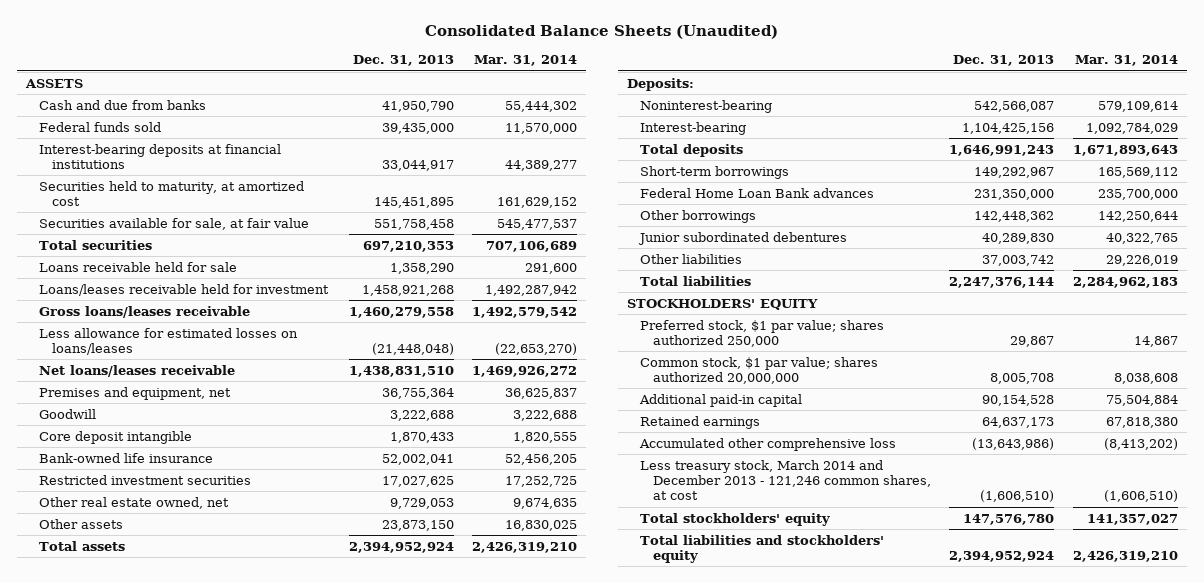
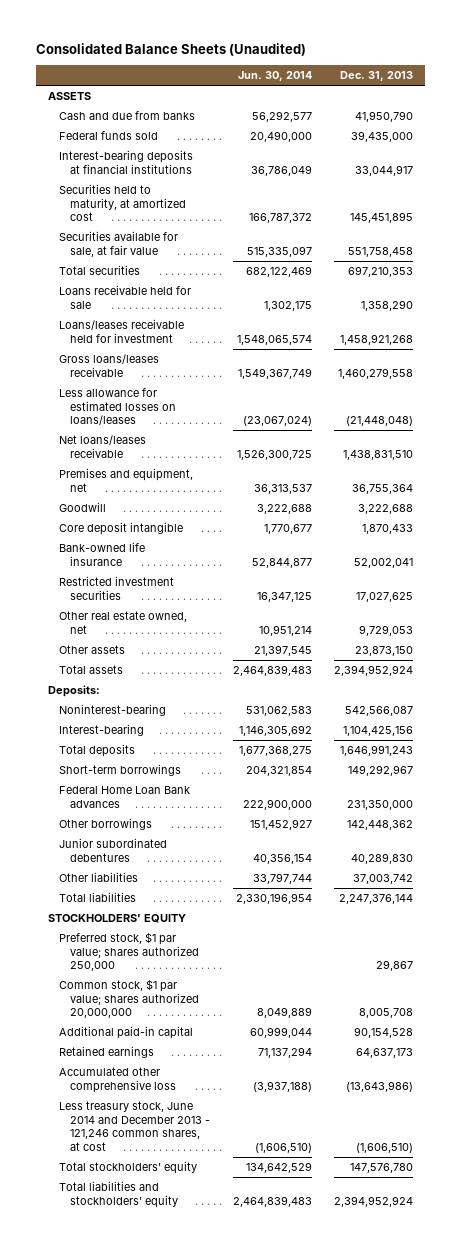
- | Dec. 31, 2013 | Mar. 31, 2014
+ | Jun. 30, 2014 | Dec. 31, 2013
- Less treasury stock, March 2014 and December 2013 - 121,246 common shares, at cost | (1,606,510) | (1,606,510)
+ Less treasury stock, June 2014 and December 2013 - 121,246 common shares, at cost | (1,606,510) | (1,606,510)

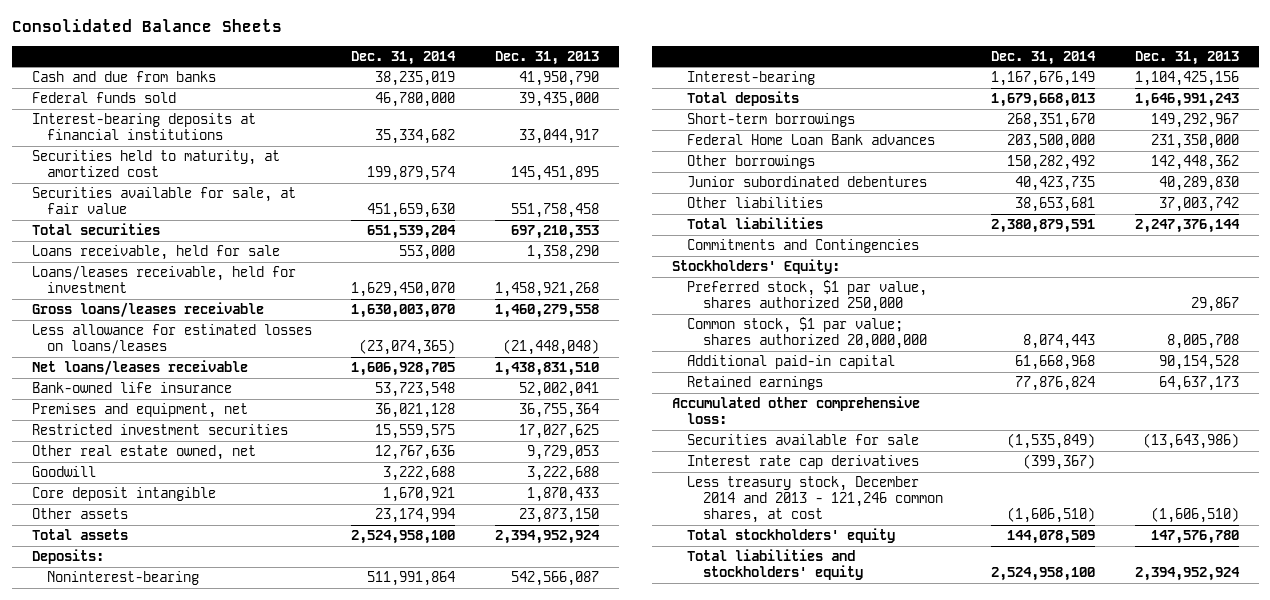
- Consolidated Balance Sheets (Unaudited)
+ Consolidated Balance Sheets
- | Jun. 30, 2014 | Dec. 31, 2013
+ | Dec. 31, 2014 | Dec. 31, 2013
- ASSETS
- Loans receivable held for sale | 1,302,175 | 1,358,290
- Loans/leases receivable held for investment | 1,548,065,574 | 1,458,921,268
+ Loans receivable, held for sale | 553,000 | 1,358,290
+ Loans/leases receivable, held for investment | 1,629,450,070 | 1,458,921,268
moved down: Premises and equipment, net | 36,021,128 | 36,755,364
moved down: Goodwill | 3,222,688 | 3,222,688
moved down: Core deposit intangible | 1,670,921 | 1,870,433
- STOCKHOLDERS' EQUITY
- Preferred stock, $1 par value; shares authorized 250,000 | | 29,867
+ Commitments and Contingencies
+ Stockholders' Equity:
+ Preferred stock, $1 par value, shares authorized 250,000 | | 29,867
- Accumulated other comprehensive loss | (3,937,188) | (13,643,986)
- Less treasury stock, June 2014 and December 2013 - 121,246 common shares, at cost | (1,606,510) | (1,606,510)
+ Accumulated other comprehensive loss:
+ Securities available for sale | (1,535,849) | (13,643,986)
+ Interest rate cap derivatives | (399,367) |
+ Less treasury stock, December 2014 and 2013 - 121,246 common shares, at cost | (1,606,510) | (1,606,510)

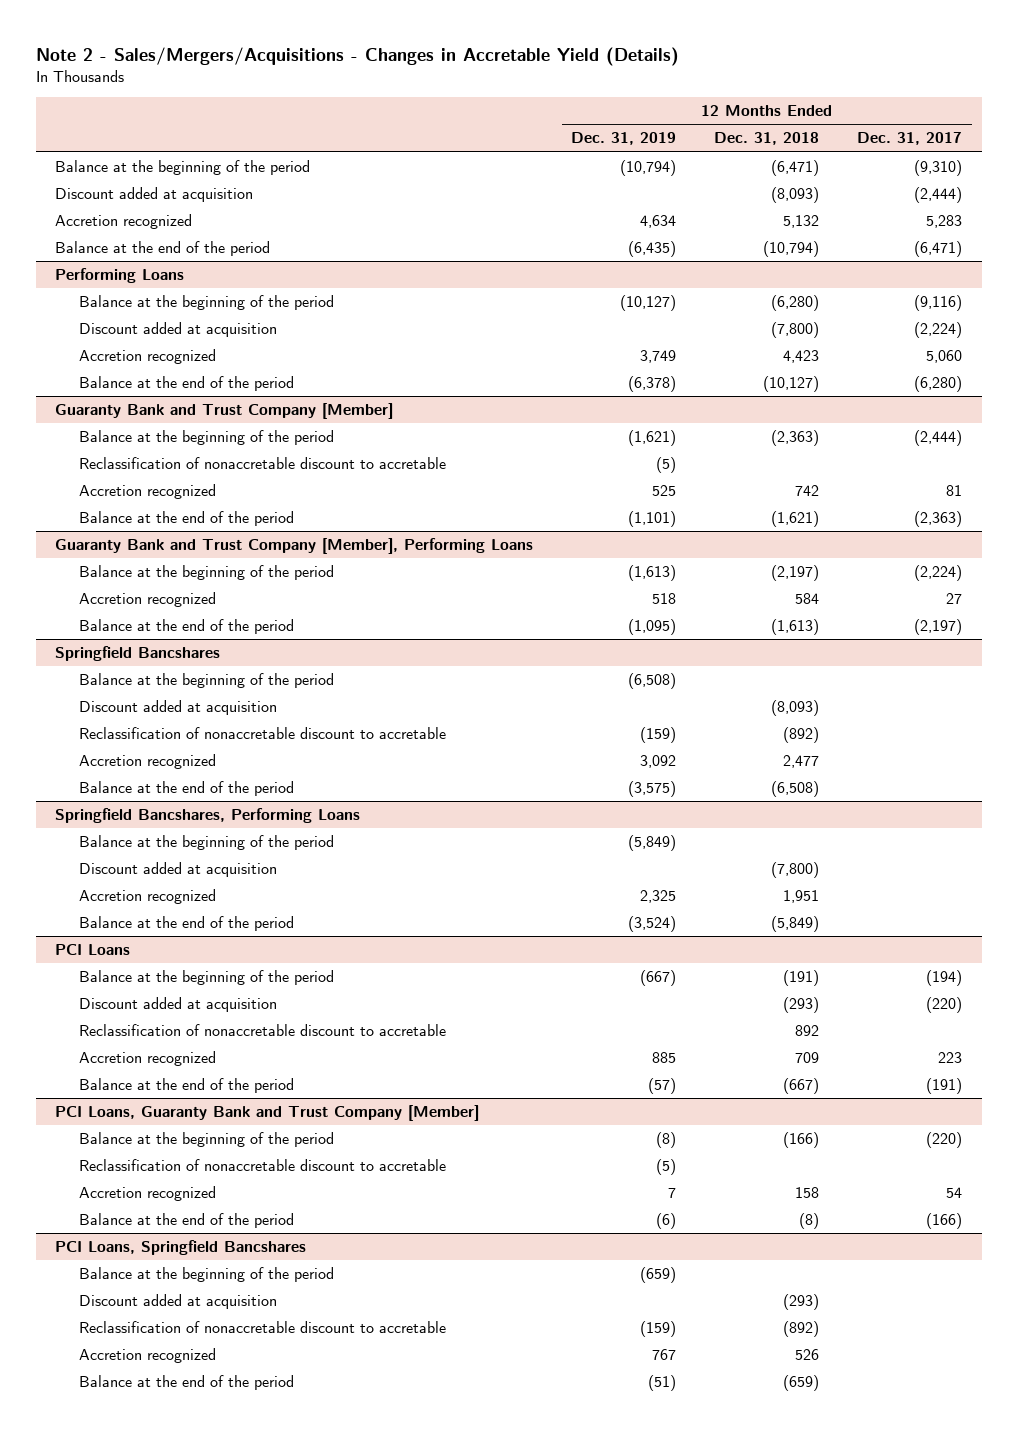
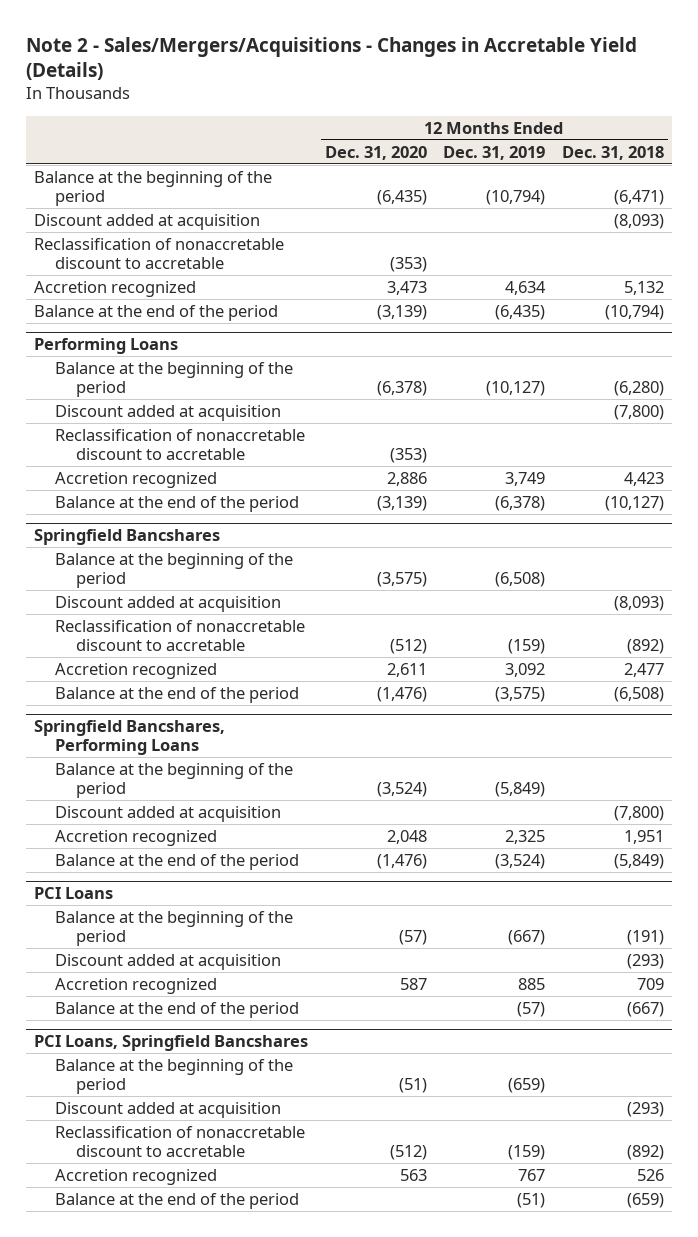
- | 12 Months Ended Dec. 31, 2019 | 12 Months Ended Dec. 31, 2018 | 12 Months Ended Dec. 31, 2017
+ | 12 Months Ended Dec. 31, 2020 | 12 Months Ended Dec. 31, 2019 | 12 Months Ended Dec. 31, 2018
+ Reclassification of nonaccretable discount to accretable | (353) | |
@ Performing Loans
+ Reclassification of nonaccretable discount to accretable | (353) | |
- Guaranty Bank and Trust Company [Member]
- Balance at the beginning of the period | (1,621) | (2,363) | (2,444)
- Reclassification of nonaccretable discount to accretable | (5) | |
- Accretion recognized | 525 | 742 | 81
- Balance at the end of the period | (1,101) | (1,621) | (2,363)
- Guaranty Bank and Trust Company [Member], Performing Loans
- Balance at the beginning of the period | (1,613) | (2,197) | (2,224)
- Accretion recognized | 518 | 584 | 27
- Balance at the end of the period | (1,095) | (1,613) | (2,197)
@ PCI Loans
- Reclassification of nonaccretable discount to accretable | | 892 |
- PCI Loans, Guaranty Bank and Trust Company [Member]
- Balance at the beginning of the period | (8) | (166) | (220)
- Reclassification of nonaccretable discount to accretable | (5) | |
- Accretion recognized | 7 | 158 | 54
- Balance at the end of the period | (6) | (8) | (166)

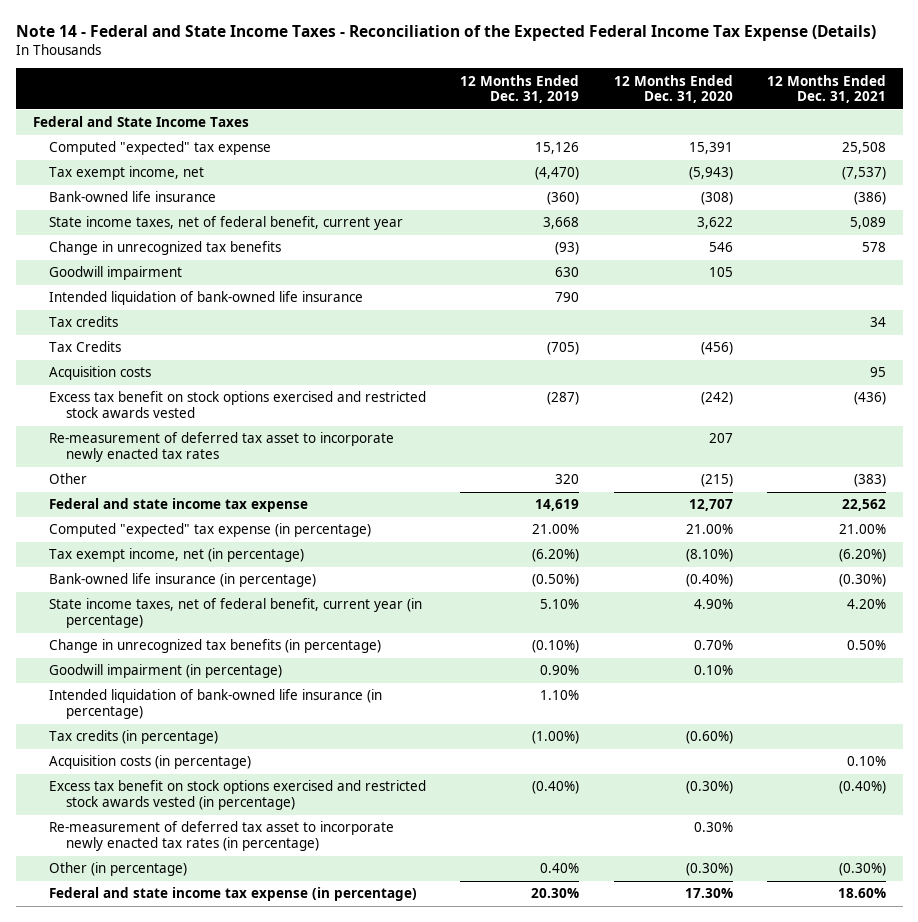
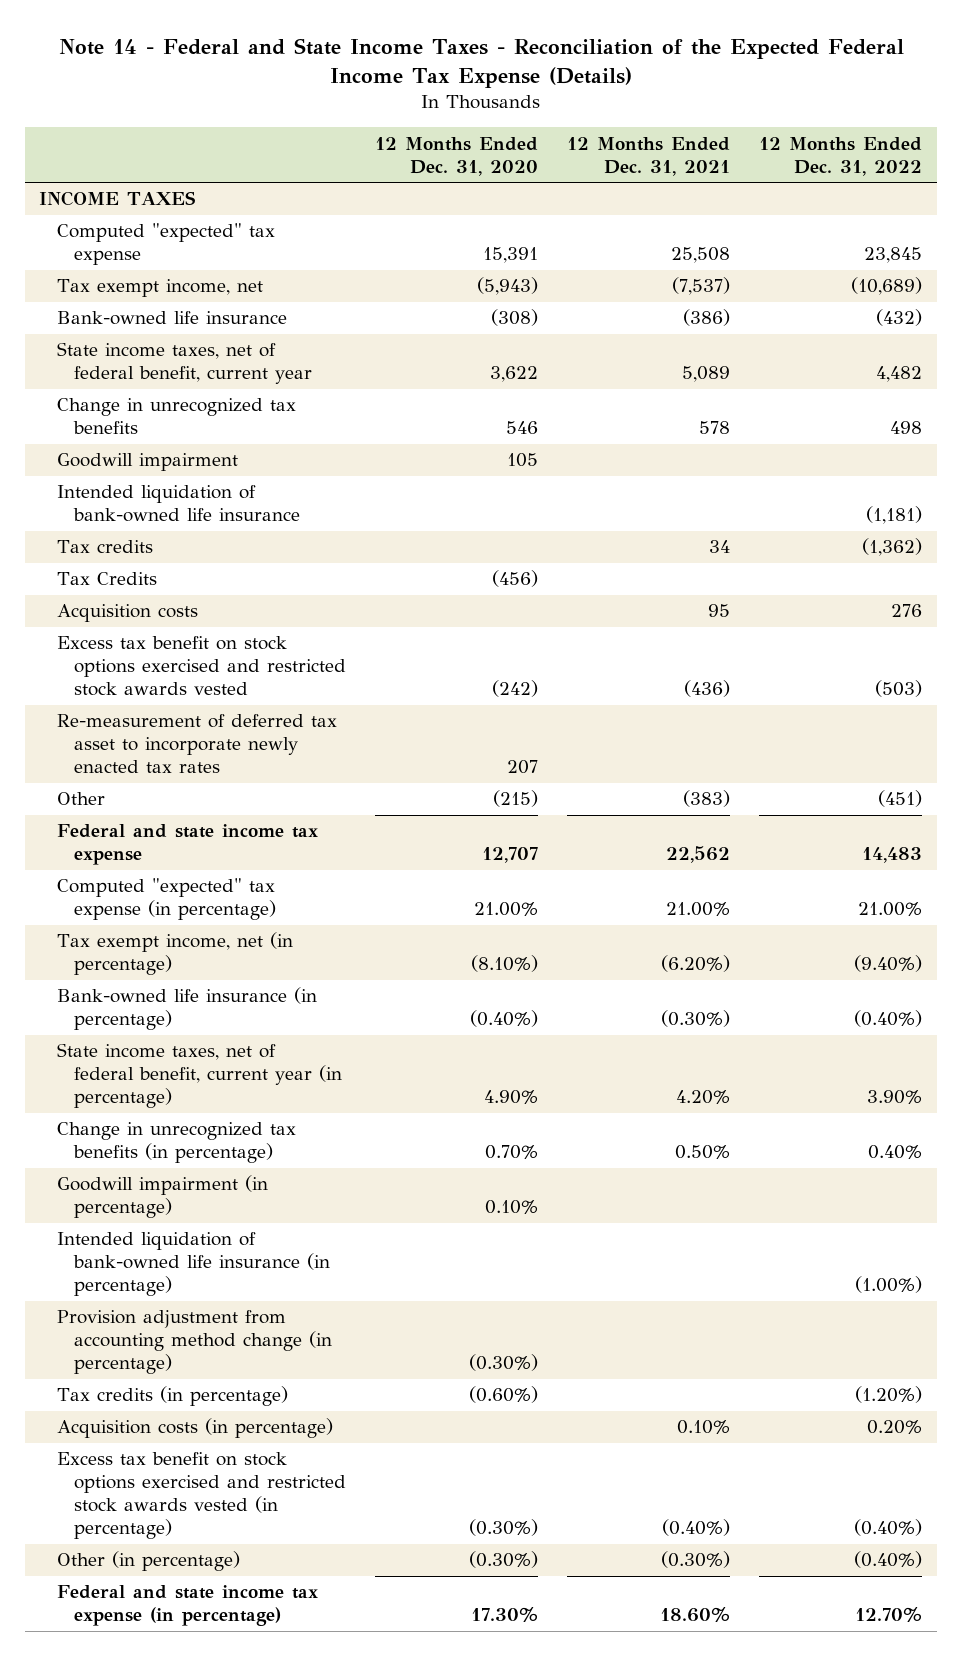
- | 12 Months Ended Dec. 31, 2019 | 12 Months Ended Dec. 31, 2020 | 12 Months Ended Dec. 31, 2021
+ | 12 Months Ended Dec. 31, 2020 | 12 Months Ended Dec. 31, 2021 | 12 Months Ended Dec. 31, 2022
- Federal and State Income Taxes
+ INCOME TAXES
+ Provision adjustment from accounting method change (in percentage) | (0.30%) | |
- Re-measurement of deferred tax asset to incorporate newly enacted tax rates (in percentage) | | 0.30% |

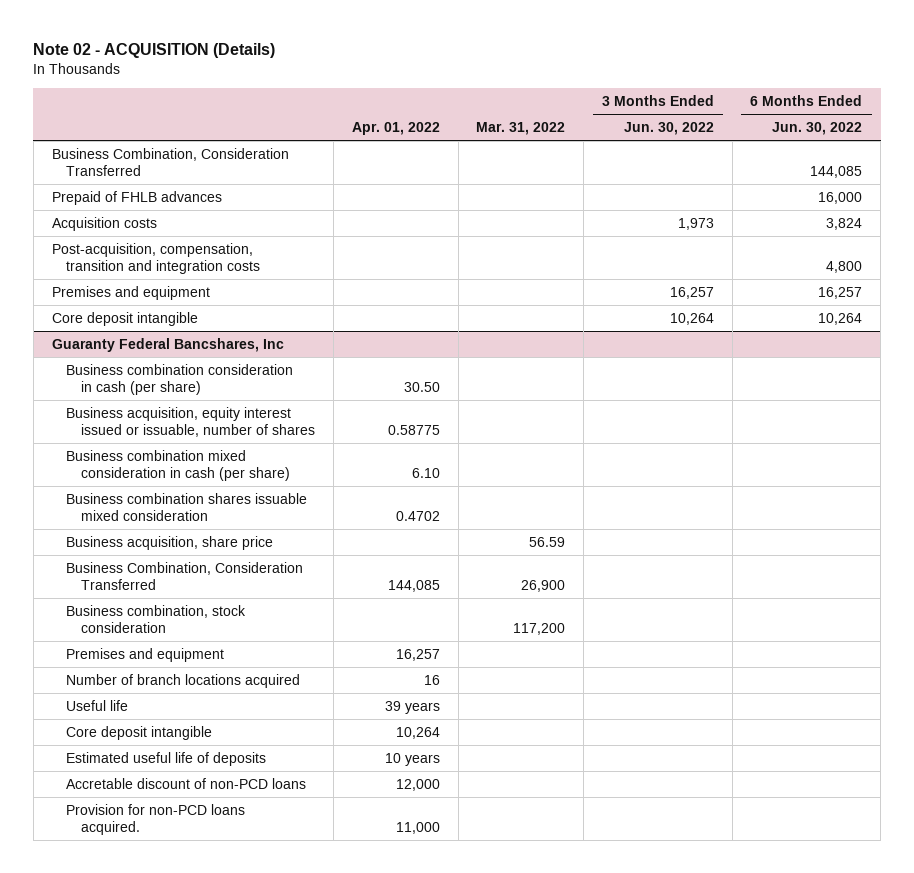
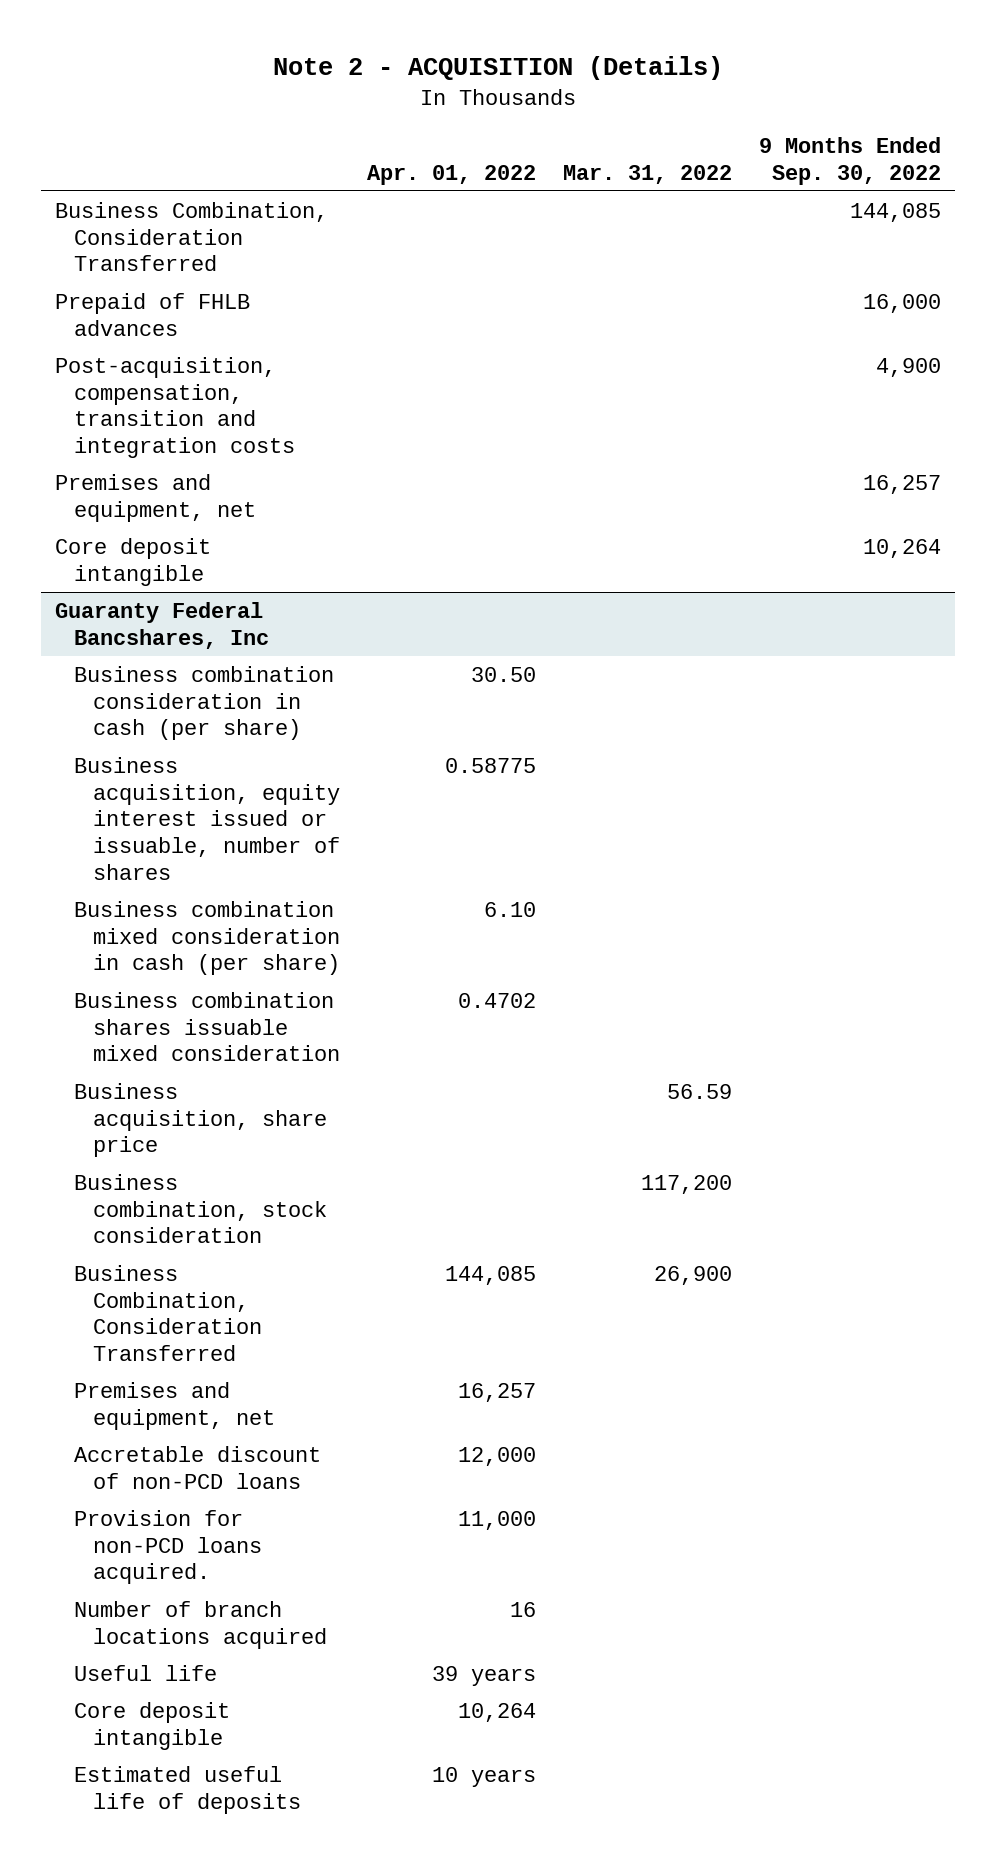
- Note 02 - ACQUISITION (Details)
+ Note 2 - ACQUISITION (Details)
- | Apr. 01, 2022 | Mar. 31, 2022 | 3 Months Ended Jun. 30, 2022 | 6 Months Ended Jun. 30, 2022
+ | Apr. 01, 2022 | Mar. 31, 2022 | 9 Months Ended Sep. 30, 2022
- Acquisition costs | | | 1,973 | 3,824
- Premises and equipment | | | 16,257 | 16,257
+ Premises and equipment, net | | | 16,257
@ Guaranty Federal Bancshares, Inc
- Premises and equipment | 16,257 | | |
moved down: Business Combination, Consideration Transferred | 144,085 | 26,900 |
+ Premises and equipment, net | 16,257 | |
moved up: Accretable discount of non-PCD loans | 12,000 | |
moved up: Provision for non-PCD loans acquired. | 11,000 | |

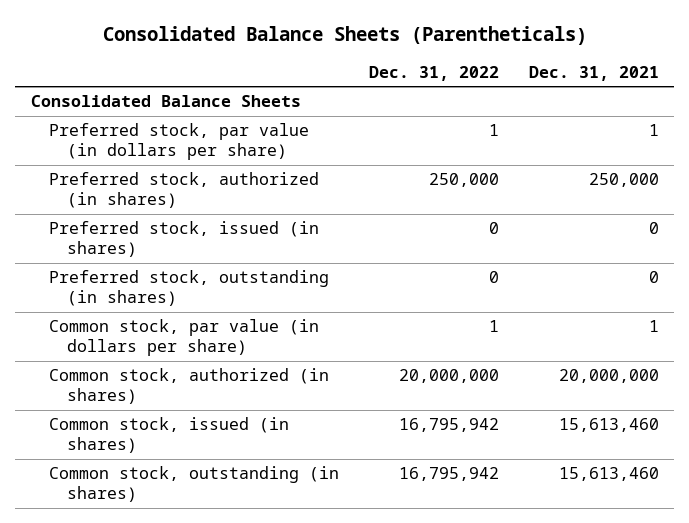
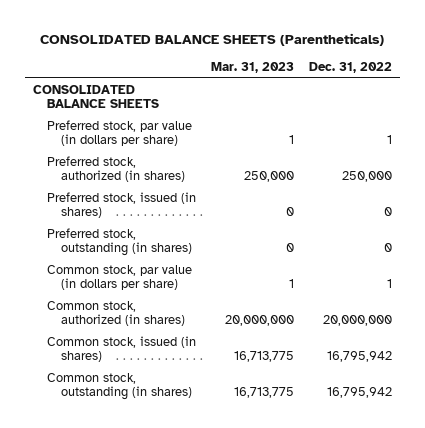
- Consolidated Balance Sheets (Parentheticals)
+ CONSOLIDATED BALANCE SHEETS (Parentheticals)
- | Dec. 31, 2022 | Dec. 31, 2021
+ | Mar. 31, 2023 | Dec. 31, 2022
- Consolidated Balance Sheets
+ CONSOLIDATED BALANCE SHEETS

